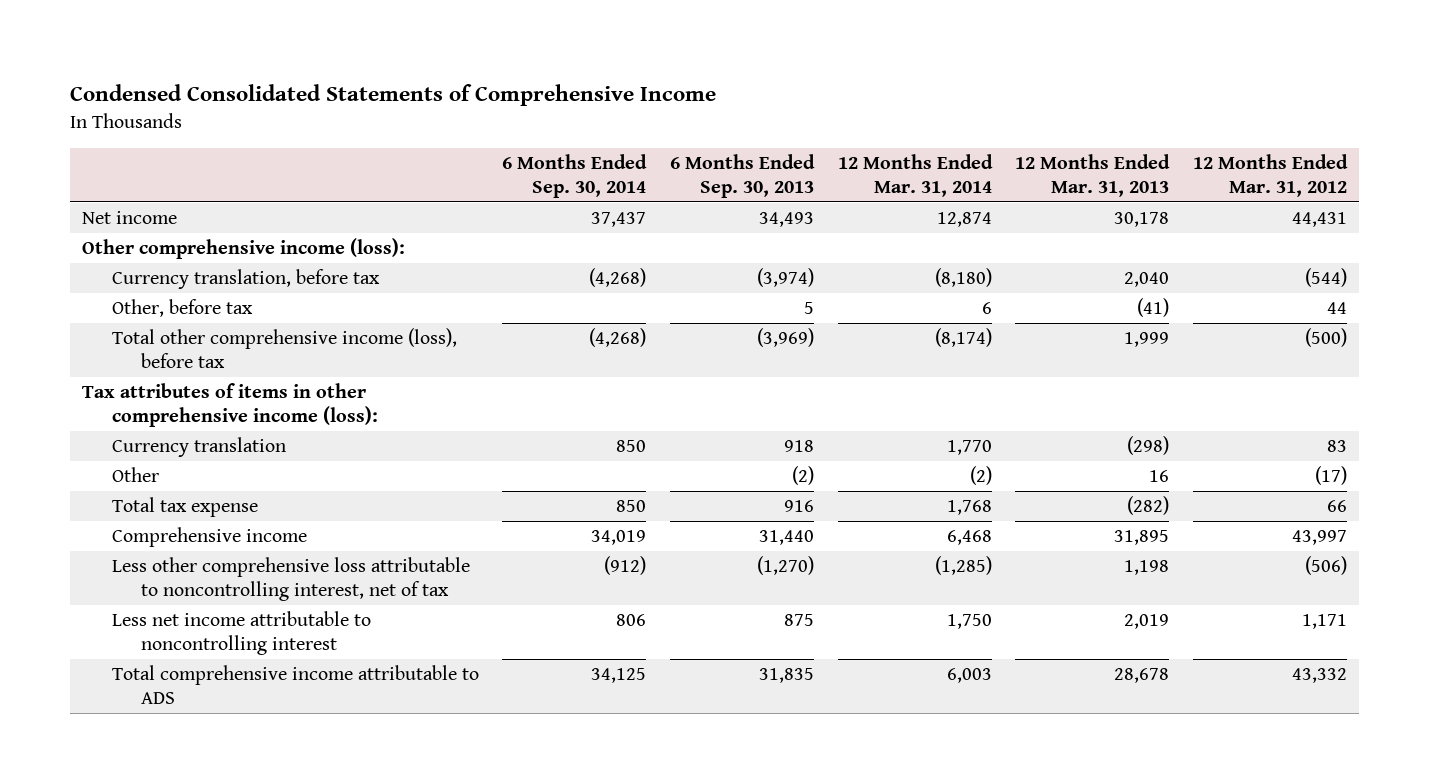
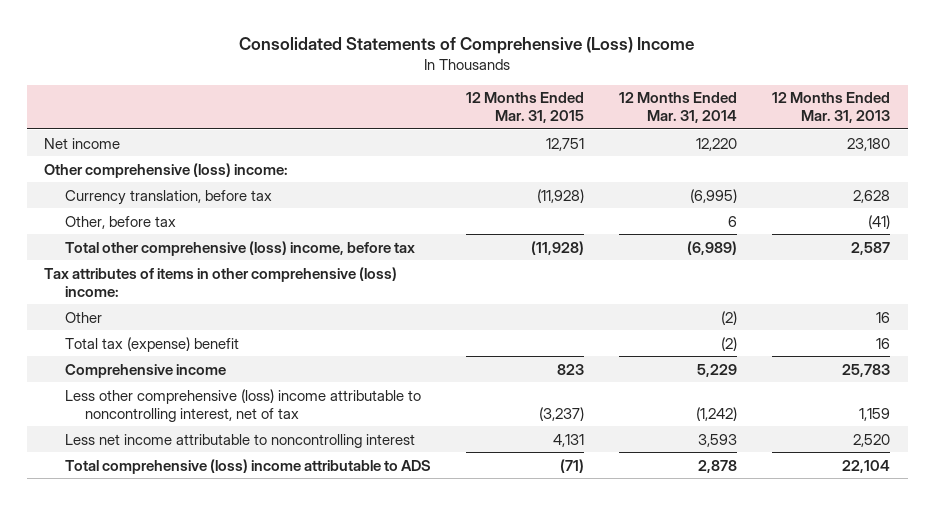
- Condensed Consolidated Statements of Comprehensive Income
+ Consolidated Statements of Comprehensive (Loss) Income
- | 6 Months Ended Sep. 30, 2014 | 6 Months Ended Sep. 30, 2013 | 12 Months Ended Mar. 31, 2014 | 12 Months Ended Mar. 31, 2013 | 12 Months Ended Mar. 31, 2012
+ | 12 Months Ended Mar. 31, 2015 | 12 Months Ended Mar. 31, 2014 | 12 Months Ended Mar. 31, 2013
- Net income | 37,437 | 34,493 | 12,874 | 30,178 | 44,431
- Other comprehensive income (loss):
- Currency translation, before tax | (4,268) | (3,974) | (8,180) | 2,040 | (544)
+ Net income | 12,751 | 12,220 | 23,180
+ Other comprehensive (loss) income:
+ Currency translation, before tax | (11,928) | (6,995) | 2,628
- Total other comprehensive income (loss), before tax | (4,268) | (3,969) | (8,174) | 1,999 | (500)
- Tax attributes of items in other comprehensive income (loss):
- Currency translation | 850 | 918 | 1,770 | (298) | 83
+ Total other comprehensive (loss) income, before tax | (11,928) | (6,989) | 2,587
+ Tax attributes of items in other comprehensive (loss) income:
- Total tax expense | 850 | 916 | 1,768 | (282) | 66
- Comprehensive income | 34,019 | 31,440 | 6,468 | 31,895 | 43,997
- Less other comprehensive loss attributable to noncontrolling interest, net of tax | (912) | (1,270) | (1,285) | 1,198 | (506)
- Less net income attributable to noncontrolling interest | 806 | 875 | 1,750 | 2,019 | 1,171
- Total comprehensive income attributable to ADS | 34,125 | 31,835 | 6,003 | 28,678 | 43,332
+ Total tax (expense) benefit | | (2) | 16
+ Comprehensive income | 823 | 5,229 | 25,783
+ Less other comprehensive (loss) income attributable to noncontrolling interest, net of tax | (3,237) | (1,242) | 1,159
+ Less net income attributable to noncontrolling interest | 4,131 | 3,593 | 2,520
+ Total comprehensive (loss) income attributable to ADS | (71) | 2,878 | 22,104

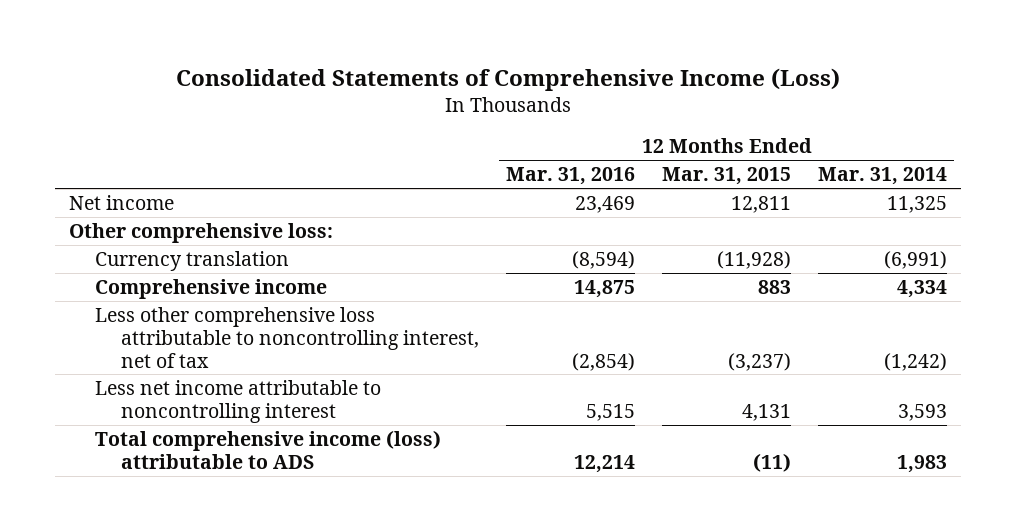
- Consolidated Statements of Comprehensive (Loss) Income
+ Consolidated Statements of Comprehensive Income (Loss)
- | 12 Months Ended Mar. 31, 2015 | 12 Months Ended Mar. 31, 2014 | 12 Months Ended Mar. 31, 2013
+ | 12 Months Ended Mar. 31, 2016 | 12 Months Ended Mar. 31, 2015 | 12 Months Ended Mar. 31, 2014
- Net income | 12,751 | 12,220 | 23,180
- Other comprehensive (loss) income:
- Currency translation, before tax | (11,928) | (6,995) | 2,628
- Other, before tax | | 6 | (41)
- Total other comprehensive (loss) income, before tax | (11,928) | (6,989) | 2,587
- Tax attributes of items in other comprehensive (loss) income:
- Other | | (2) | 16
- Total tax (expense) benefit | | (2) | 16
- Comprehensive income | 823 | 5,229 | 25,783
- Less other comprehensive (loss) income attributable to noncontrolling interest, net of tax | (3,237) | (1,242) | 1,159
+ Net income | 23,469 | 12,811 | 11,325
+ Other comprehensive loss:
+ Currency translation | (8,594) | (11,928) | (6,991)
+ Comprehensive income | 14,875 | 883 | 4,334
+ Less other comprehensive loss attributable to noncontrolling interest, net of tax | (2,854) | (3,237) | (1,242)
- Total comprehensive (loss) income attributable to ADS | (71) | 2,878 | 22,104
+ Total comprehensive income (loss) attributable to ADS | 12,214 | (11) | 1,983

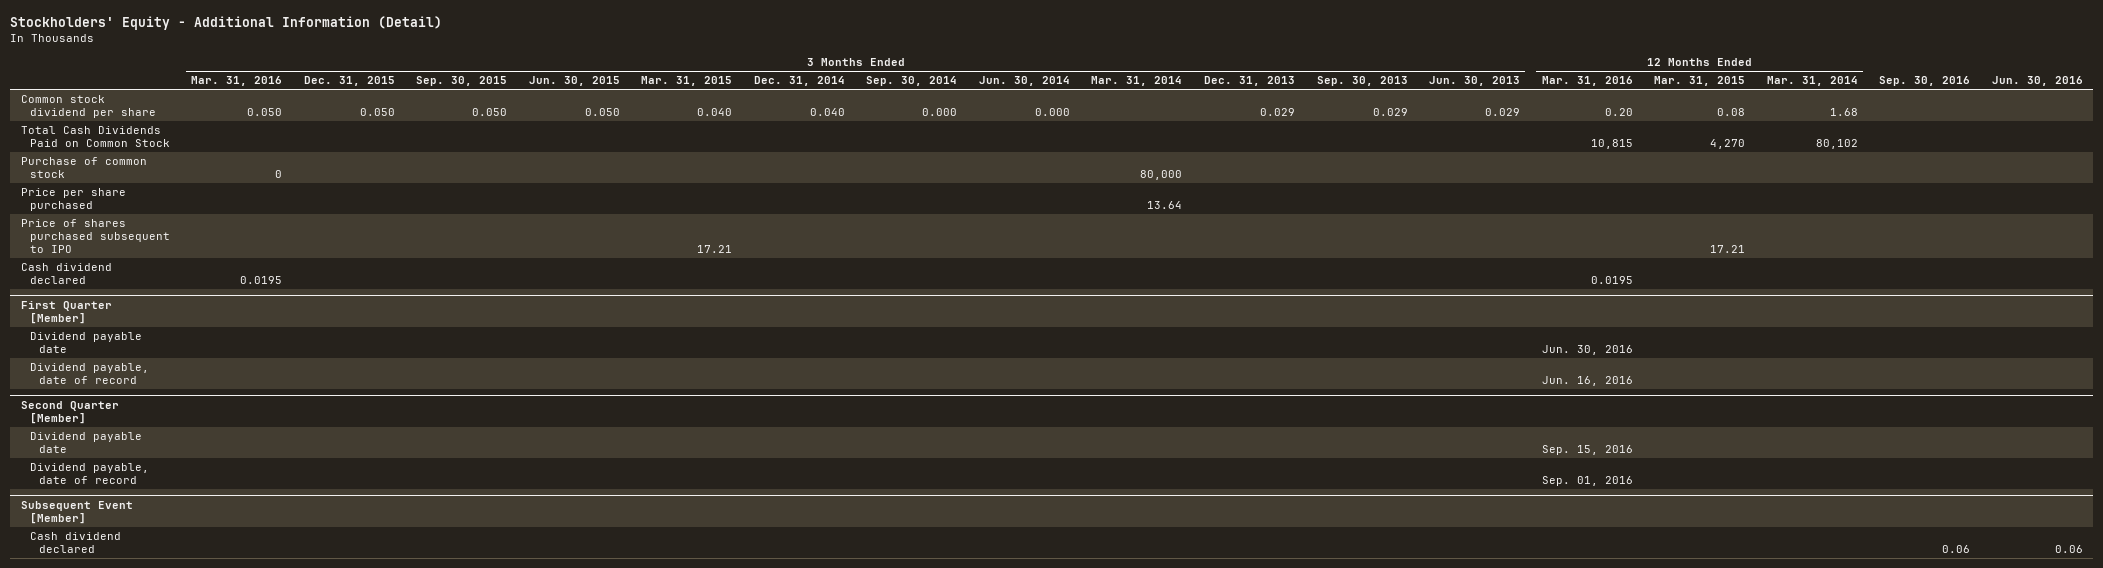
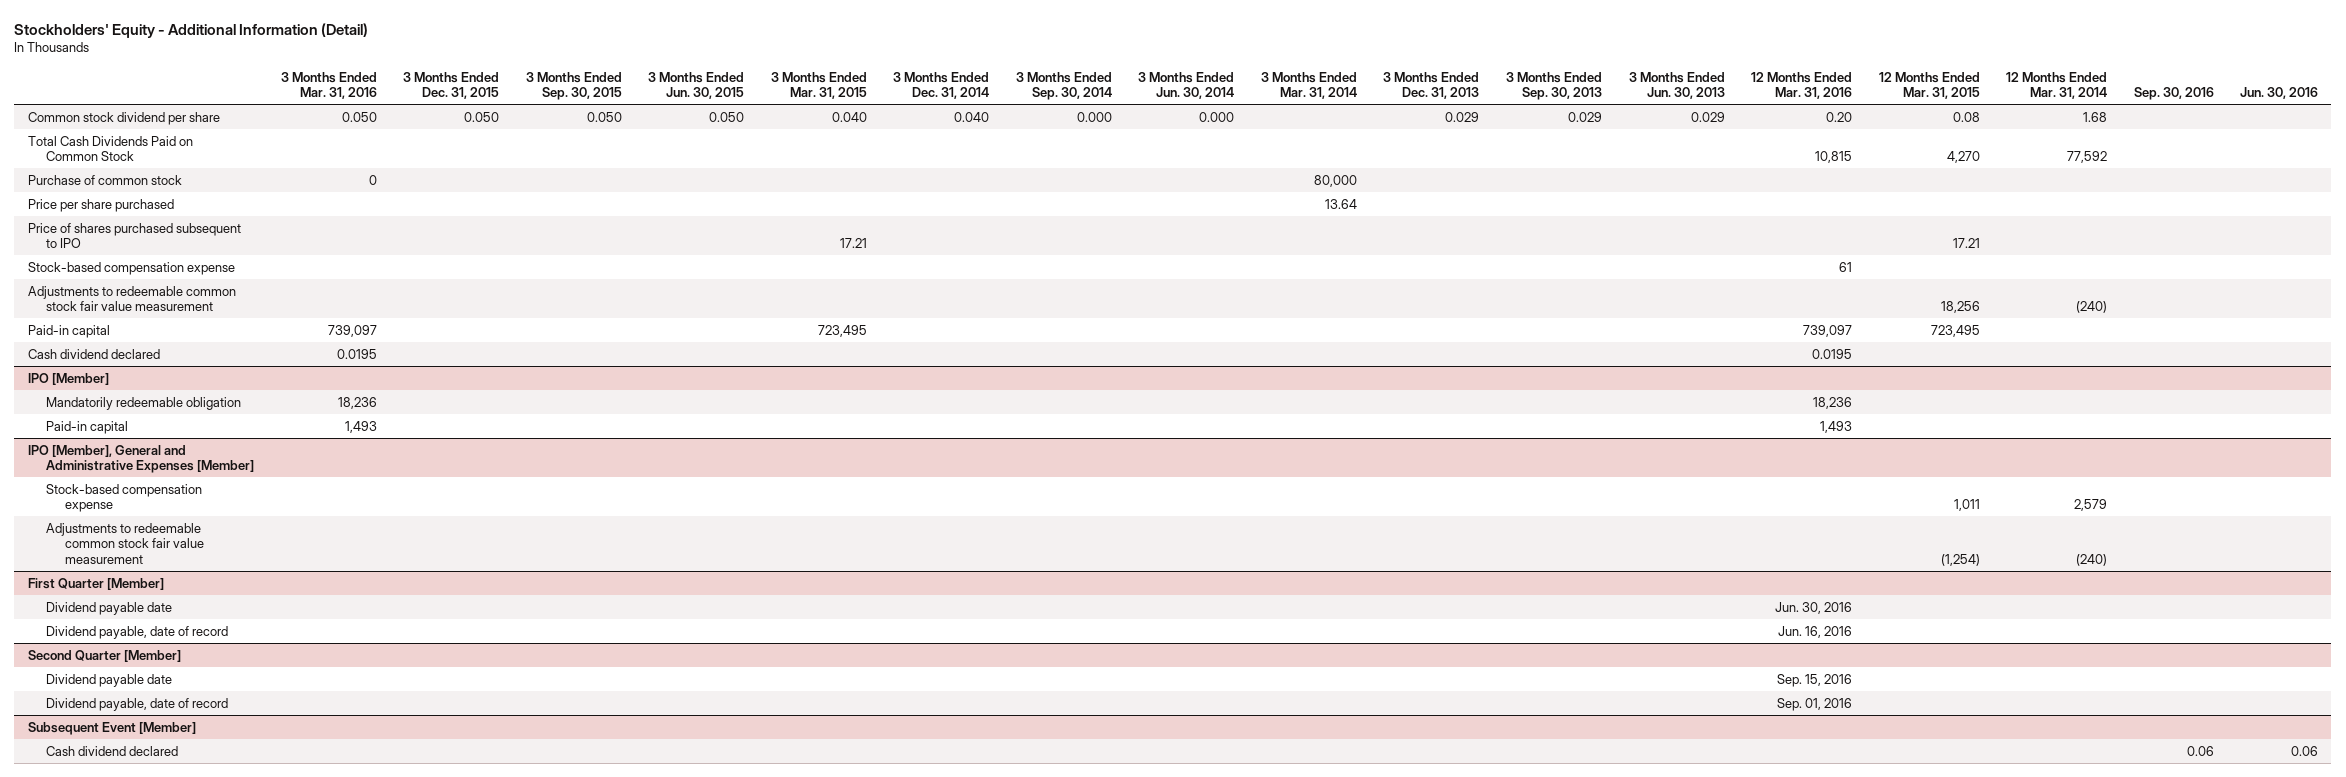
- Total Cash Dividends Paid on Common Stock | | | | | | | | | | | | | 10,815 | 4,270 | 80,102 | |
+ Total Cash Dividends Paid on Common Stock | | | | | | | | | | | | | 10,815 | 4,270 | 77,592 | |
+ Stock-based compensation expense | | | | | | | | | | | | | 61 | | | |
+ Adjustments to redeemable common stock fair value measurement | | | | | | | | | | | | | | 18,256 | (240) | |
+ Paid-in capital | 739,097 | | | | 723,495 | | | | | | | | 739,097 | 723,495 | | |
+ IPO [Member]
+ Mandatorily redeemable obligation | 18,236 | | | | | | | | | | | | 18,236 | | | |
+ Paid-in capital | 1,493 | | | | | | | | | | | | 1,493 | | | |
+ IPO [Member], General and Administrative Expenses [Member]
+ Stock-based compensation expense | | | | | | | | | | | | | | 1,011 | 2,579 | |
+ Adjustments to redeemable common stock fair value measurement | | | | | | | | | | | | | | (1,254) | (240) | |

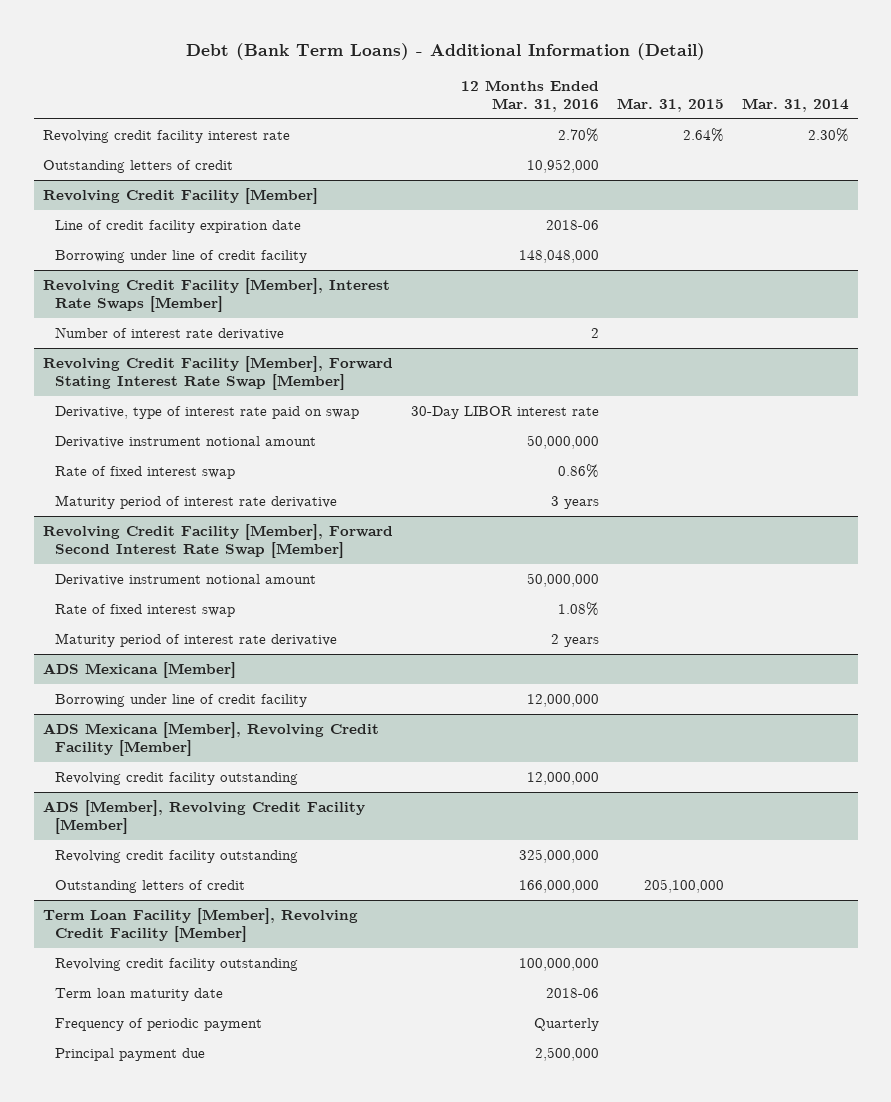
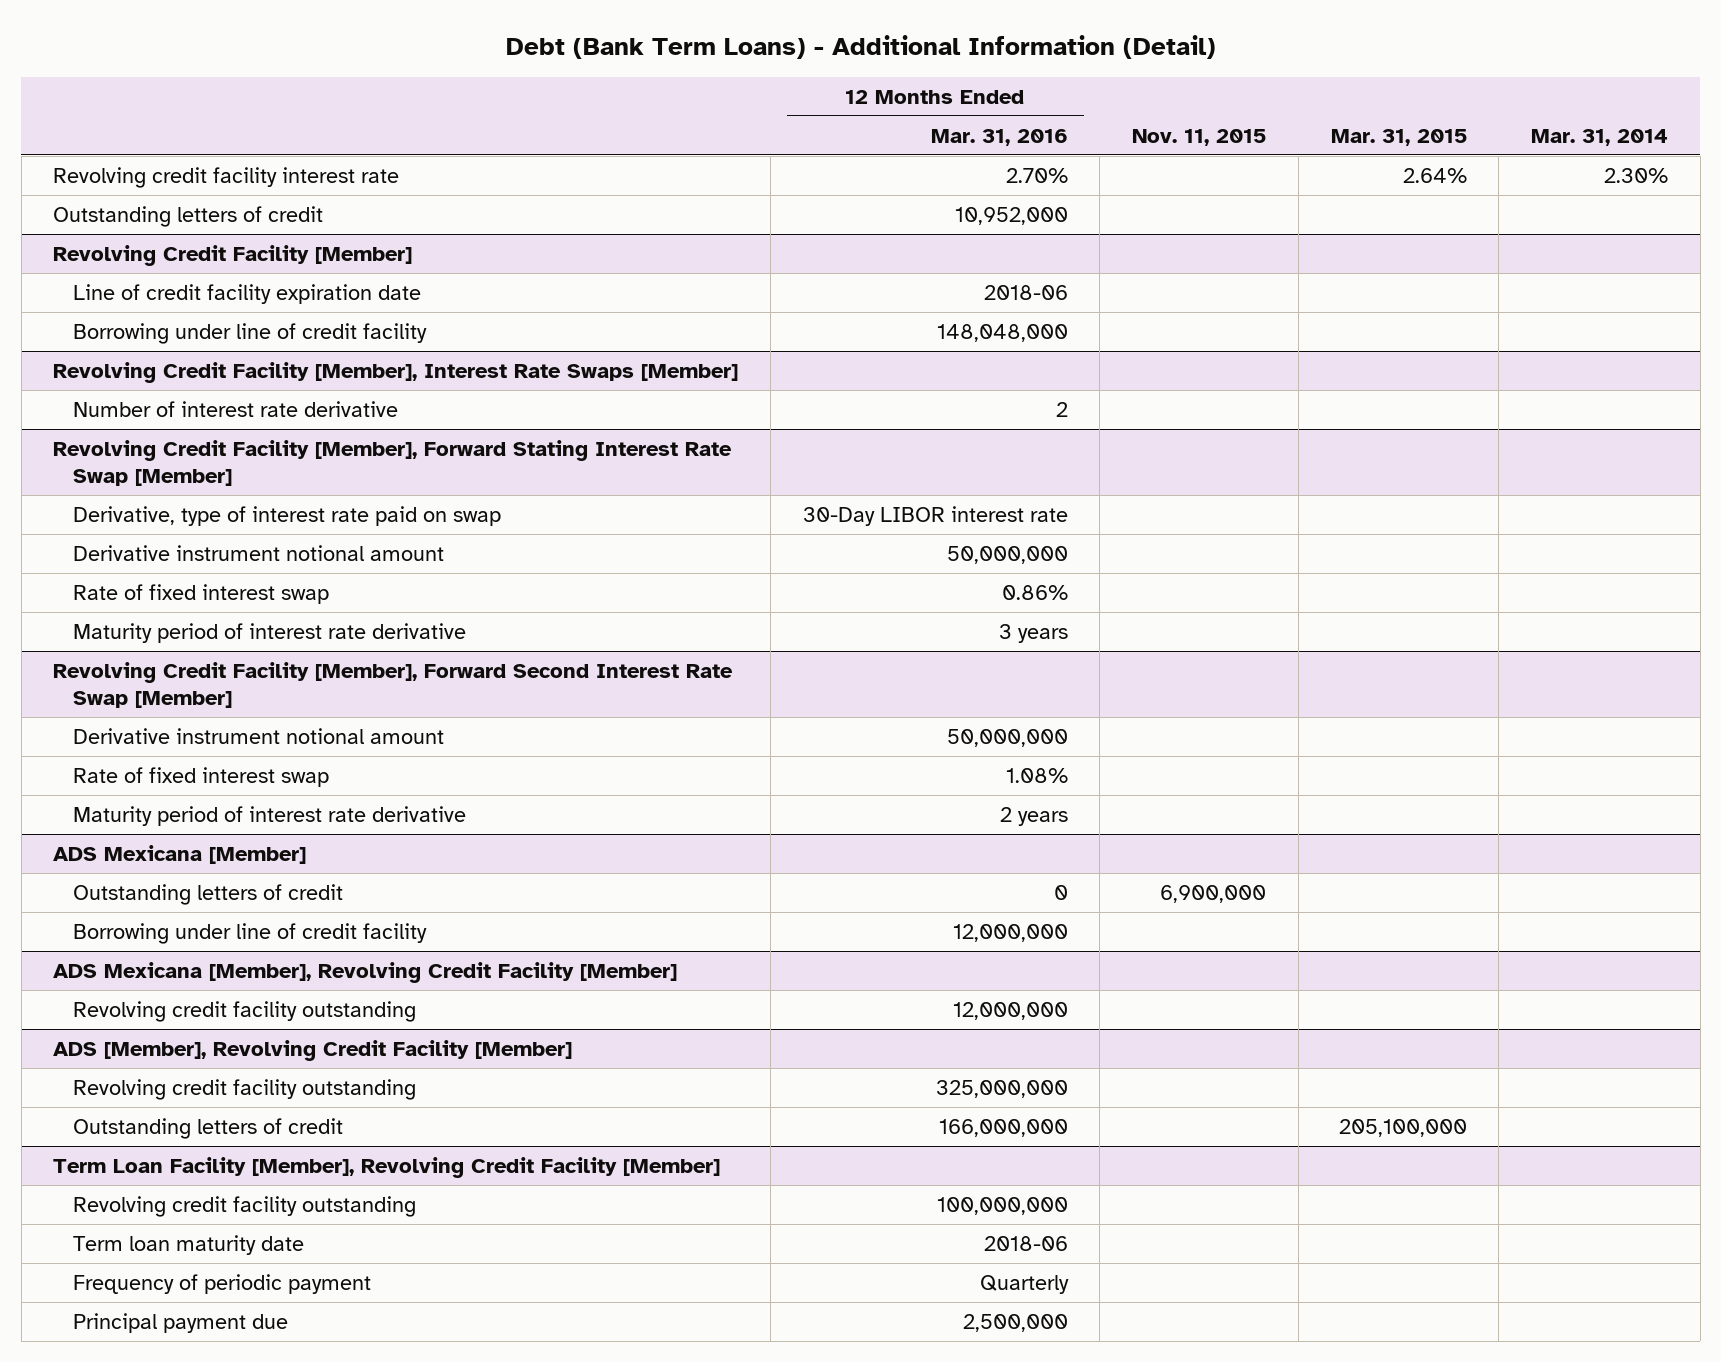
- | 12 Months Ended Mar. 31, 2016 | Mar. 31, 2015 | Mar. 31, 2014
+ | 12 Months Ended Mar. 31, 2016 | Nov. 11, 2015 | Mar. 31, 2015 | Mar. 31, 2014
@ ADS Mexicana [Member]
+ Outstanding letters of credit | 0 | 6,900,000 | |

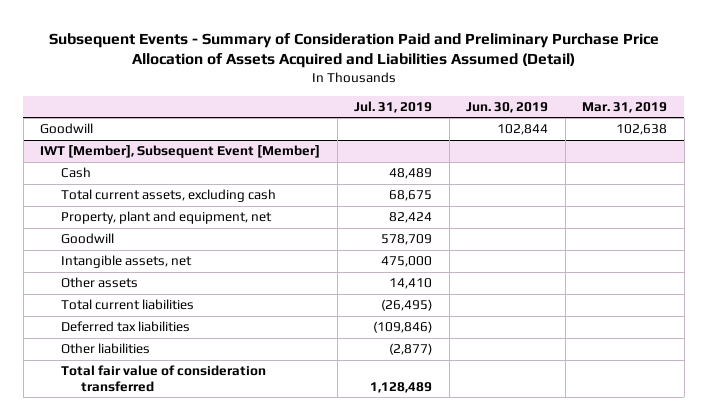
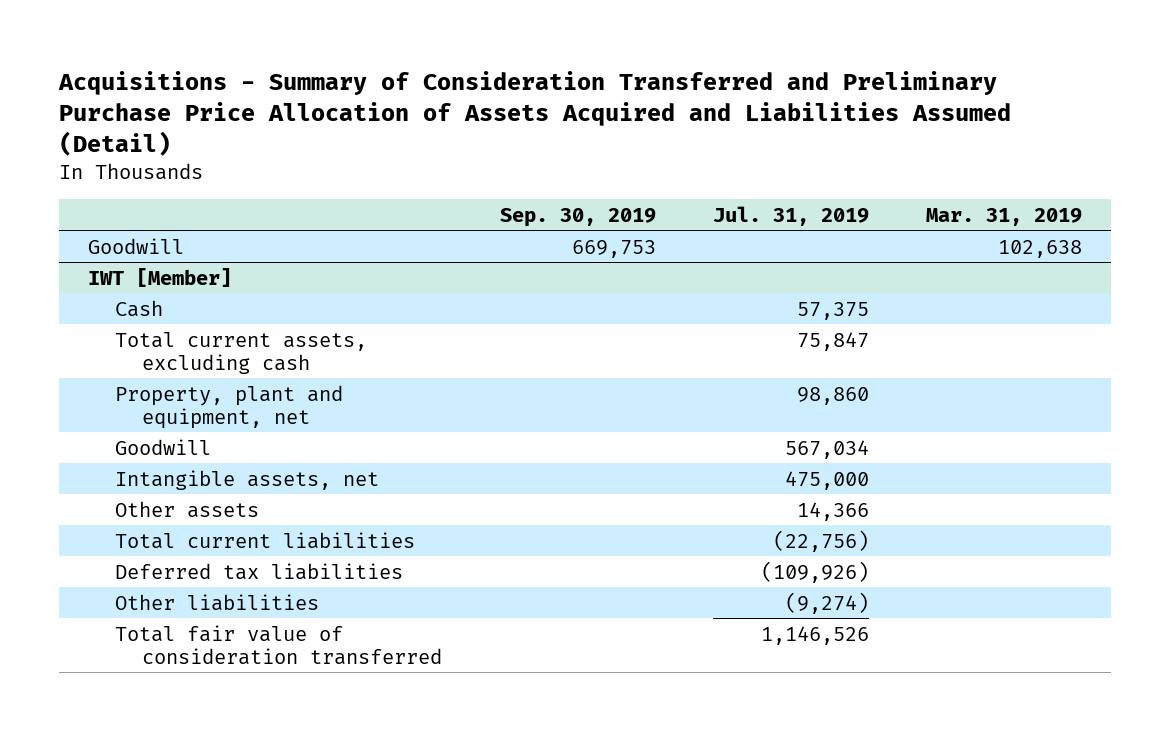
- Subsequent Events - Summary of Consideration Paid and Preliminary Purchase Price Allocation of Assets Acquired and Liabilities Assumed (Detail)
+ Acquisitions - Summary of Consideration Transferred and Preliminary Purchase Price Allocation of Assets Acquired and Liabilities Assumed (Detail)
- | Jul. 31, 2019 | Jun. 30, 2019 | Mar. 31, 2019
+ | Sep. 30, 2019 | Jul. 31, 2019 | Mar. 31, 2019
- IWT [Member], Subsequent Event [Member]
- Cash | 48,489 | |
- Total current assets, excluding cash | 68,675 | |
- Property, plant and equipment, net | 82,424 | |
- Goodwill | 578,709 | |
+ IWT [Member]
+ Cash | | 57,375 |
+ Total current assets, excluding cash | | 75,847 |
+ Property, plant and equipment, net | | 98,860 |
+ Goodwill | | 567,034 |
- Other assets | 14,410 | |
- Total current liabilities | (26,495) | |
- Deferred tax liabilities | (109,846) | |
- Other liabilities | (2,877) | |
- Total fair value of consideration transferred | 1,128,489 | |
+ Other assets | | 14,366 |
+ Total current liabilities | | (22,756) |
+ Deferred tax liabilities | | (109,926) |
+ Other liabilities | | (9,274) |
+ Total fair value of consideration transferred | | 1,146,526 |

